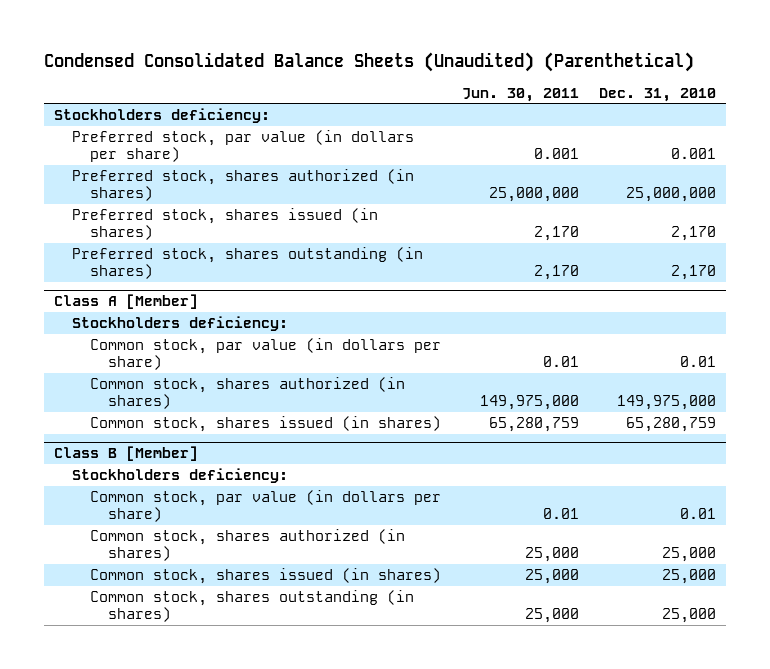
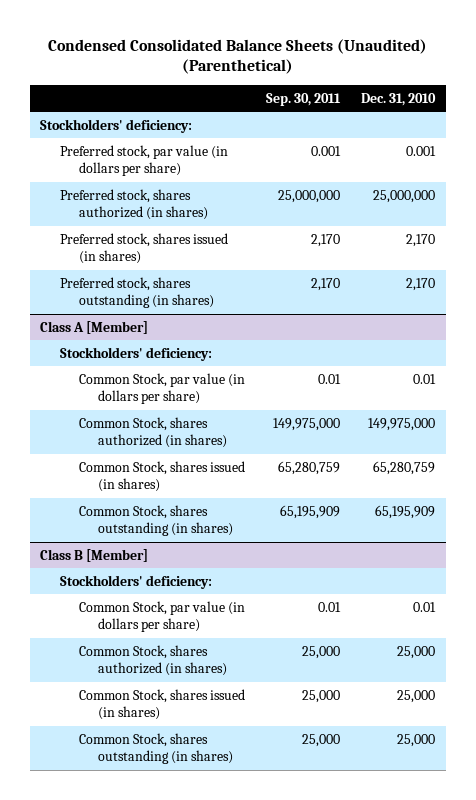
- | Jun. 30, 2011 | Dec. 31, 2010
+ | Sep. 30, 2011 | Dec. 31, 2010
- Stockholders deficiency:
+ Stockholders' deficiency:
@ Class A [Member]
- Stockholders deficiency:
- Common stock, par value (in dollars per share) | 0.01 | 0.01
- Common stock, shares authorized (in shares) | 149,975,000 | 149,975,000
- Common stock, shares issued (in shares) | 65,280,759 | 65,280,759
+ Stockholders' deficiency:
+ Common Stock, par value (in dollars per share) | 0.01 | 0.01
+ Common Stock, shares authorized (in shares) | 149,975,000 | 149,975,000
+ Common Stock, shares issued (in shares) | 65,280,759 | 65,280,759
+ Common Stock, shares outstanding (in shares) | 65,195,909 | 65,195,909
@ Class B [Member]
- Stockholders deficiency:
- Common stock, par value (in dollars per share) | 0.01 | 0.01
- Common stock, shares authorized (in shares) | 25,000 | 25,000
- Common stock, shares issued (in shares) | 25,000 | 25,000
- Common stock, shares outstanding (in shares) | 25,000 | 25,000
+ Stockholders' deficiency:
+ Common Stock, par value (in dollars per share) | 0.01 | 0.01
+ Common Stock, shares authorized (in shares) | 25,000 | 25,000
+ Common Stock, shares issued (in shares) | 25,000 | 25,000
+ Common Stock, shares outstanding (in shares) | 25,000 | 25,000

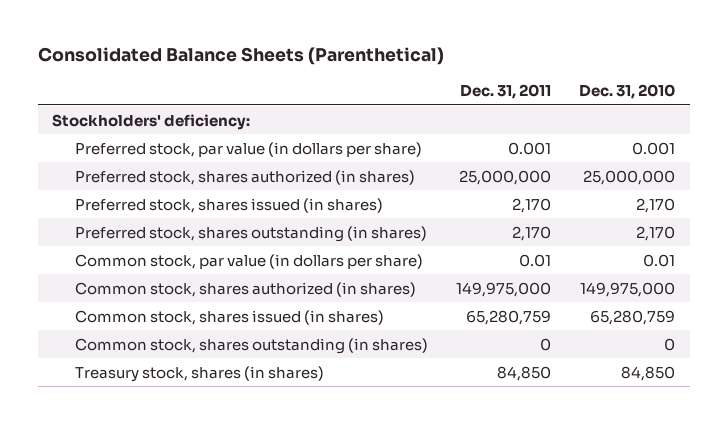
- Condensed Consolidated Balance Sheets (Unaudited) (Parenthetical)
+ Consolidated Balance Sheets (Parenthetical)
- | Sep. 30, 2011 | Dec. 31, 2010
+ | Dec. 31, 2011 | Dec. 31, 2010
- Class A [Member]
- Stockholders' deficiency:
- Common Stock, par value (in dollars per share) | 0.01 | 0.01
- Common Stock, shares authorized (in shares) | 149,975,000 | 149,975,000
- Common Stock, shares issued (in shares) | 65,280,759 | 65,280,759
- Common Stock, shares outstanding (in shares) | 65,195,909 | 65,195,909
- Class B [Member]
- Stockholders' deficiency:
- Common Stock, par value (in dollars per share) | 0.01 | 0.01
- Common Stock, shares authorized (in shares) | 25,000 | 25,000
- Common Stock, shares issued (in shares) | 25,000 | 25,000
- Common Stock, shares outstanding (in shares) | 25,000 | 25,000
+ Common stock, par value (in dollars per share) | 0.01 | 0.01
+ Common stock, shares authorized (in shares) | 149,975,000 | 149,975,000
+ Common stock, shares issued (in shares) | 65,280,759 | 65,280,759
+ Common stock, shares outstanding (in shares) | 0 | 0
+ Treasury stock, shares (in shares) | 84,850 | 84,850

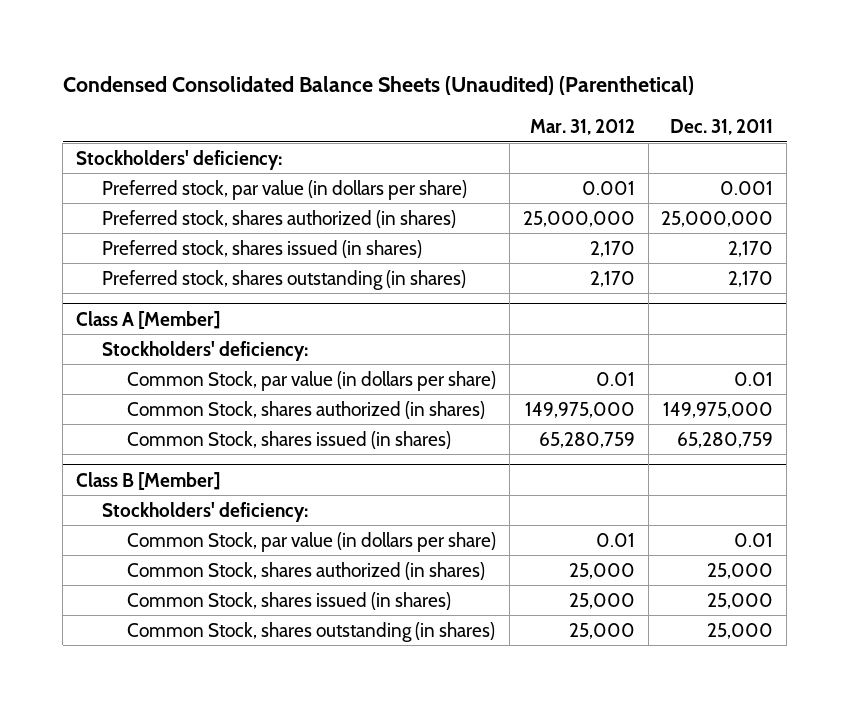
- Consolidated Balance Sheets (Parenthetical)
+ Condensed Consolidated Balance Sheets (Unaudited) (Parenthetical)
- | Dec. 31, 2011 | Dec. 31, 2010
+ | Mar. 31, 2012 | Dec. 31, 2011
- Common stock, par value (in dollars per share) | 0.01 | 0.01
- Common stock, shares authorized (in shares) | 149,975,000 | 149,975,000
- Common stock, shares issued (in shares) | 65,280,759 | 65,280,759
- Common stock, shares outstanding (in shares) | 0 | 0
- Treasury stock, shares (in shares) | 84,850 | 84,850
+ Class A [Member]
+ Stockholders' deficiency:
+ Common Stock, par value (in dollars per share) | 0.01 | 0.01
+ Common Stock, shares authorized (in shares) | 149,975,000 | 149,975,000
+ Common Stock, shares issued (in shares) | 65,280,759 | 65,280,759
+ Class B [Member]
+ Stockholders' deficiency:
+ Common Stock, par value (in dollars per share) | 0.01 | 0.01
+ Common Stock, shares authorized (in shares) | 25,000 | 25,000
+ Common Stock, shares issued (in shares) | 25,000 | 25,000
+ Common Stock, shares outstanding (in shares) | 25,000 | 25,000

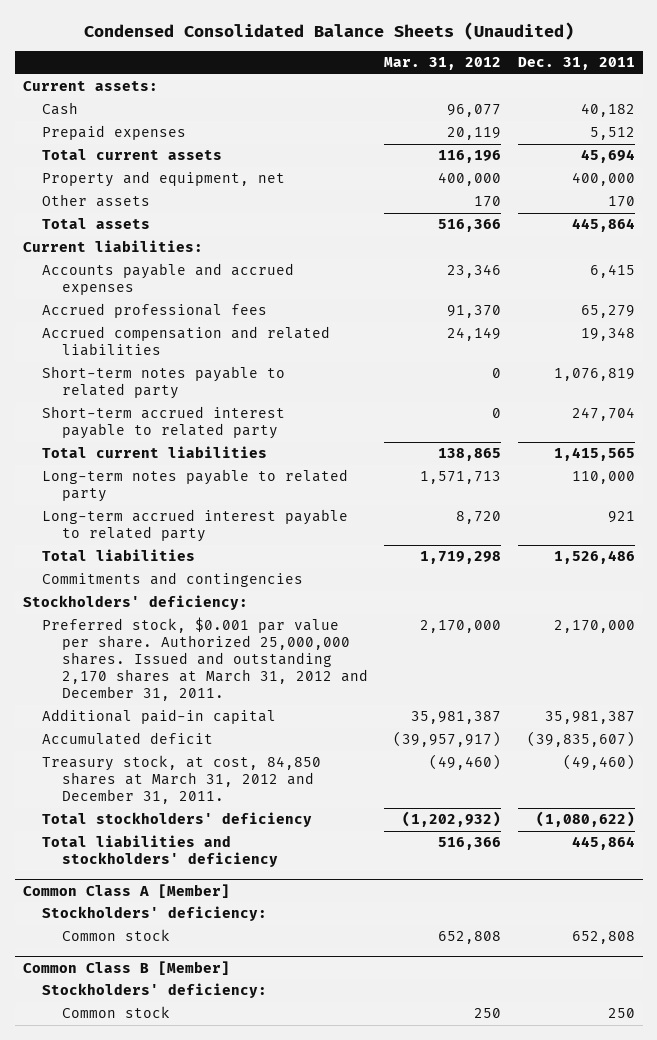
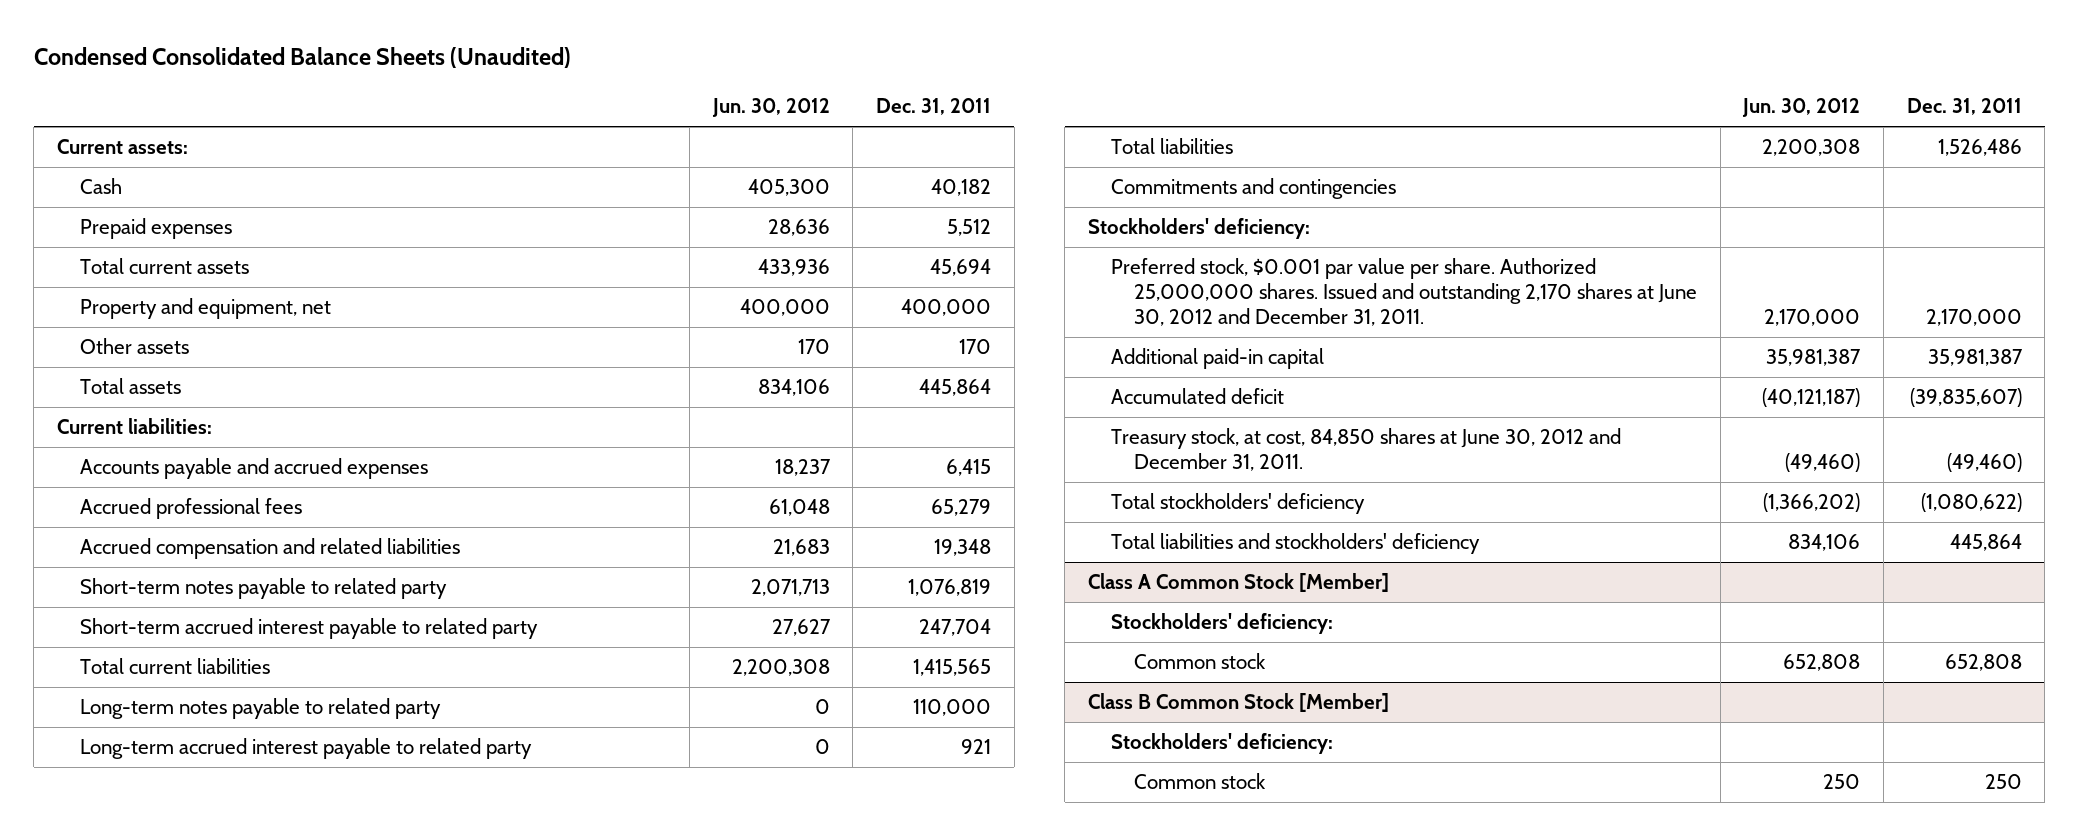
- | Mar. 31, 2012 | Dec. 31, 2011
+ | Jun. 30, 2012 | Dec. 31, 2011
- Preferred stock, $0.001 par value per share. Authorized 25,000,000 shares. Issued and outstanding 2,170 shares at March 31, 2012 and December 31, 2011. | 2,170,000 | 2,170,000
+ Preferred stock, $0.001 par value per share. Authorized 25,000,000 shares. Issued and outstanding 2,170 shares at June 30, 2012 and December 31, 2011. | 2,170,000 | 2,170,000
- Treasury stock, at cost, 84,850 shares at March 31, 2012 and December 31, 2011. | (49,460) | (49,460)
+ Treasury stock, at cost, 84,850 shares at June 30, 2012 and December 31, 2011. | (49,460) | (49,460)
- Common Class A [Member]
+ Class A Common Stock [Member]
- Common Class B [Member]
+ Class B Common Stock [Member]

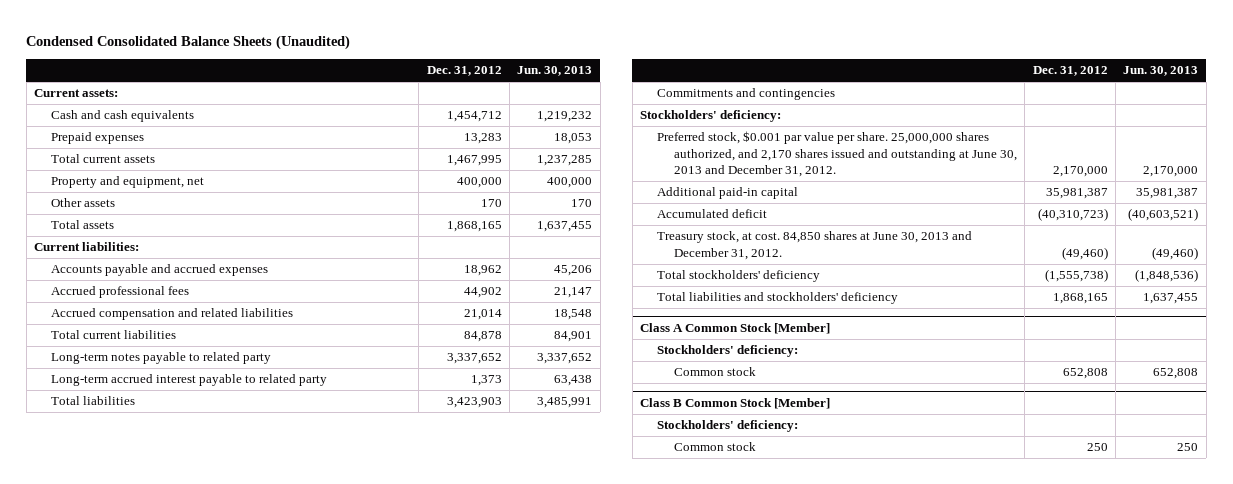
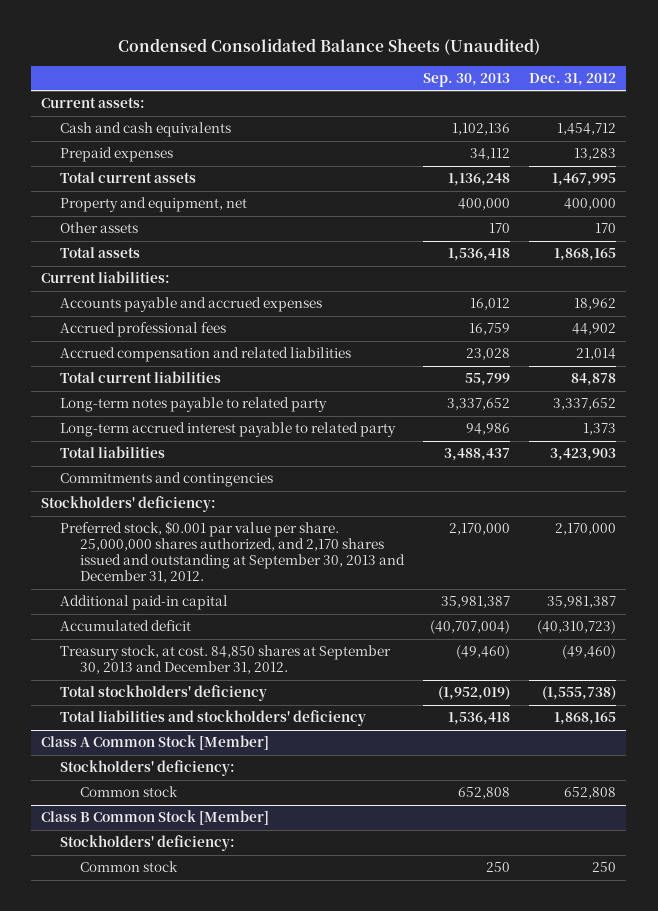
- | Dec. 31, 2012 | Jun. 30, 2013
+ | Sep. 30, 2013 | Dec. 31, 2012
- Preferred stock, $0.001 par value per share. 25,000,000 shares authorized, and 2,170 shares issued and outstanding at June 30, 2013 and December 31, 2012. | 2,170,000 | 2,170,000
+ Preferred stock, $0.001 par value per share. 25,000,000 shares authorized, and 2,170 shares issued and outstanding at September 30, 2013 and December 31, 2012. | 2,170,000 | 2,170,000
- Treasury stock, at cost. 84,850 shares at June 30, 2013 and December 31, 2012. | (49,460) | (49,460)
+ Treasury stock, at cost. 84,850 shares at September 30, 2013 and December 31, 2012. | (49,460) | (49,460)

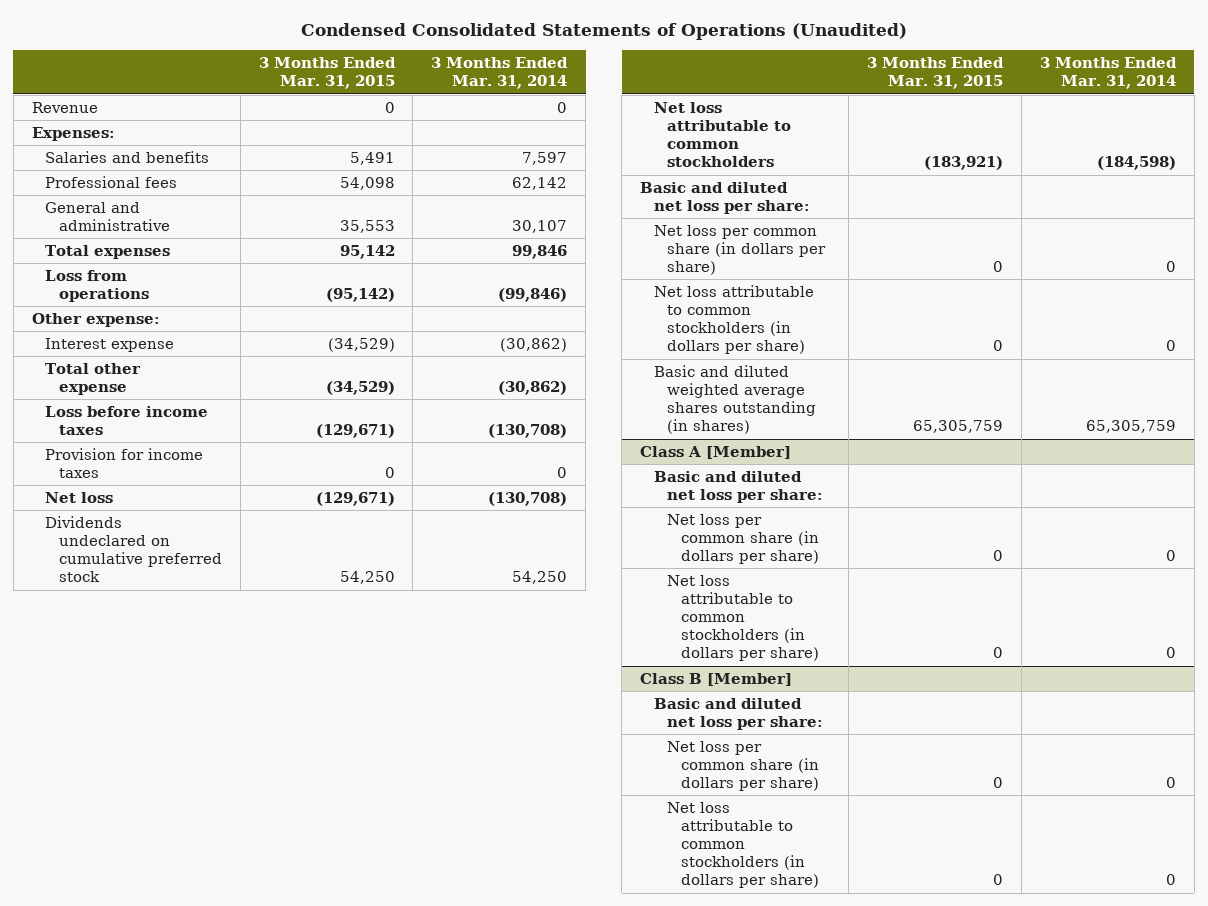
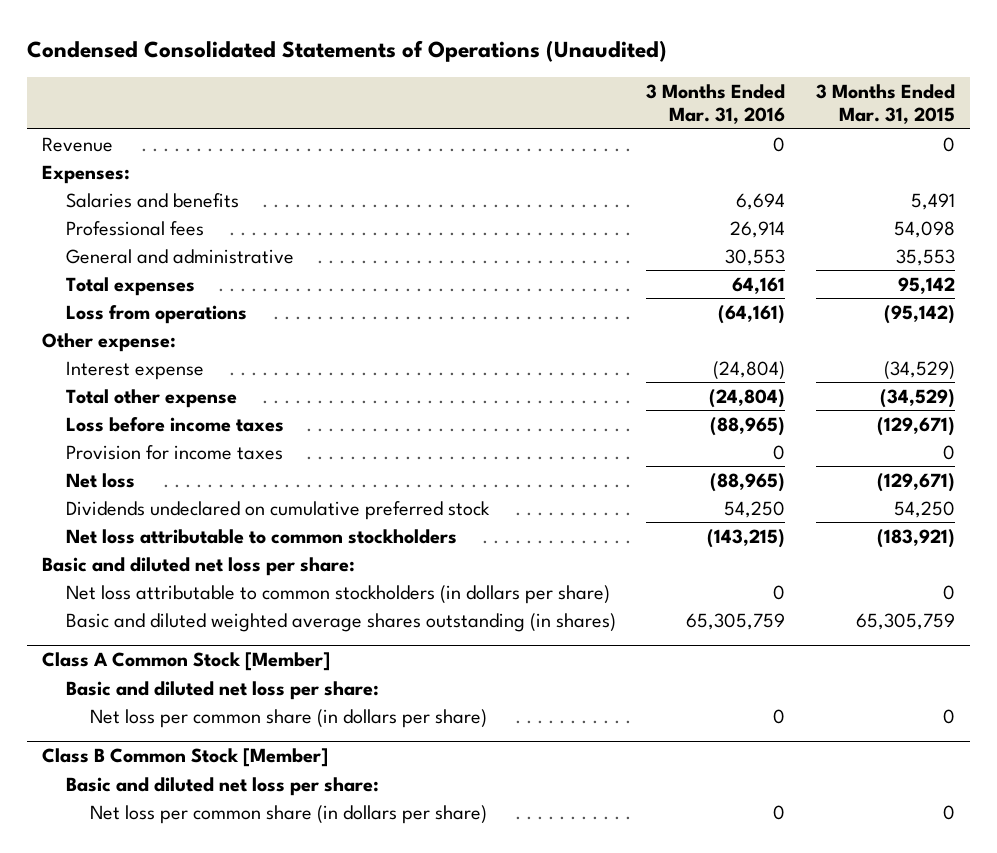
- | 3 Months Ended Mar. 31, 2015 | 3 Months Ended Mar. 31, 2014
+ | 3 Months Ended Mar. 31, 2016 | 3 Months Ended Mar. 31, 2015
- Net loss per common share (in dollars per share) | 0 | 0
- Class A [Member]
+ Class A Common Stock [Member]
- Net loss attributable to common stockholders (in dollars per share) | 0 | 0
- Class B [Member]
+ Class B Common Stock [Member]
- Net loss attributable to common stockholders (in dollars per share) | 0 | 0

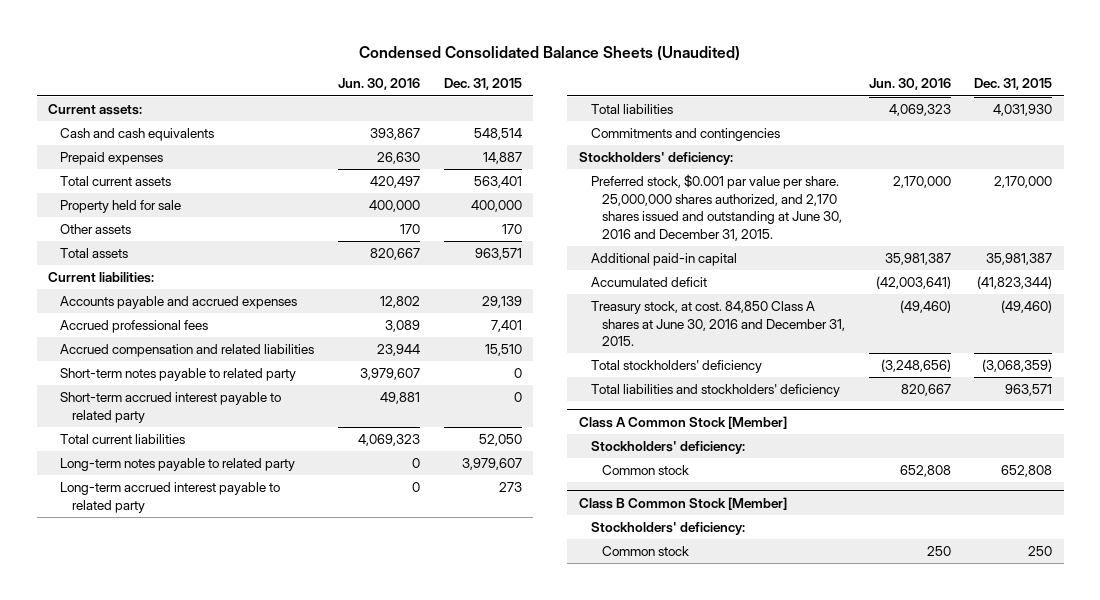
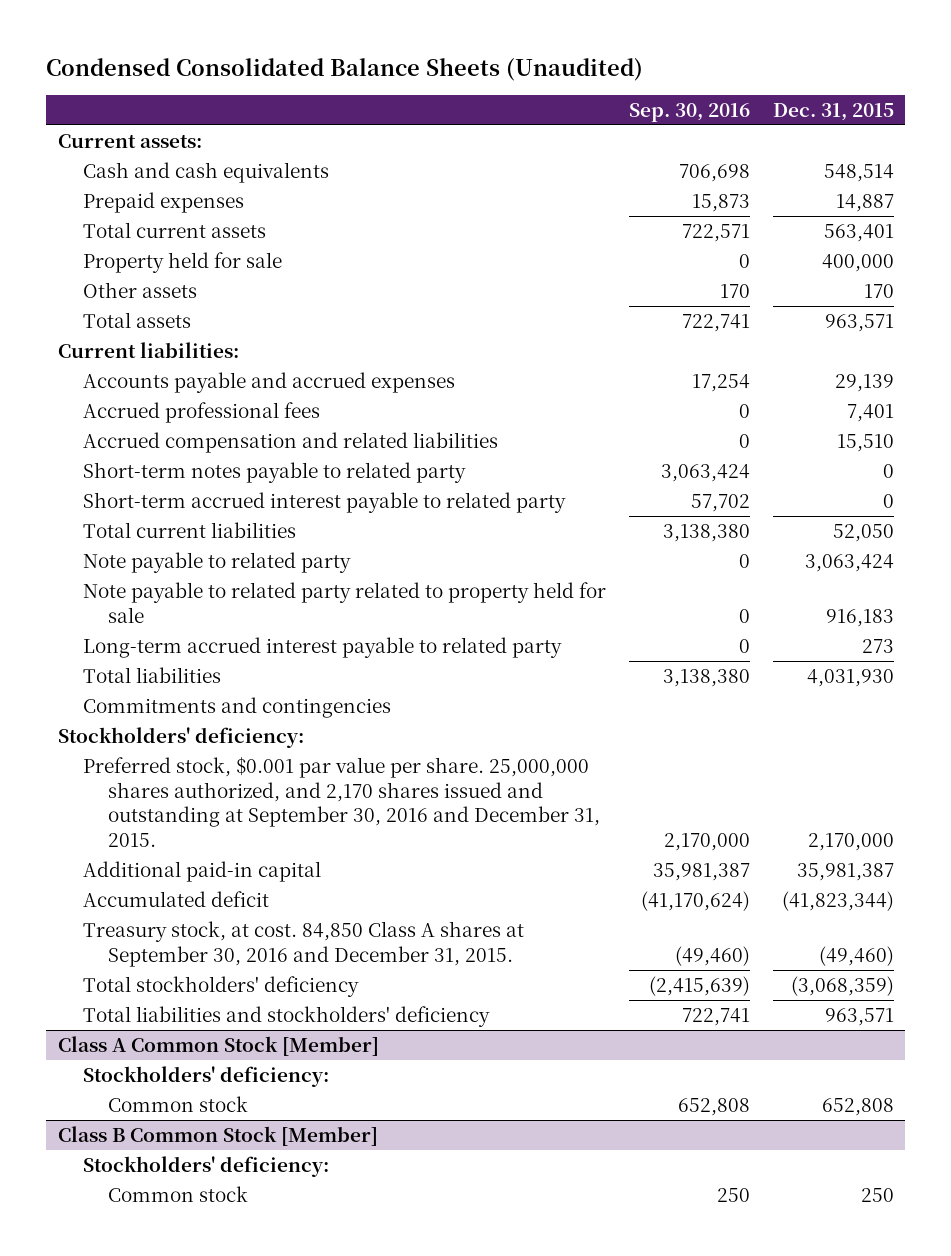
- | Jun. 30, 2016 | Dec. 31, 2015
+ | Sep. 30, 2016 | Dec. 31, 2015
- Long-term notes payable to related party | 0 | 3,979,607
+ Note payable to related party | 0 | 3,063,424
+ Note payable to related party related to property held for sale | 0 | 916,183
- Preferred stock, $0.001 par value per share. 25,000,000 shares authorized, and 2,170 shares issued and outstanding at June 30, 2016 and December 31, 2015. | 2,170,000 | 2,170,000
+ Preferred stock, $0.001 par value per share. 25,000,000 shares authorized, and 2,170 shares issued and outstanding at September 30, 2016 and December 31, 2015. | 2,170,000 | 2,170,000
- Treasury stock, at cost. 84,850 Class A shares at June 30, 2016 and December 31, 2015. | (49,460) | (49,460)
+ Treasury stock, at cost. 84,850 Class A shares at September 30, 2016 and December 31, 2015. | (49,460) | (49,460)

